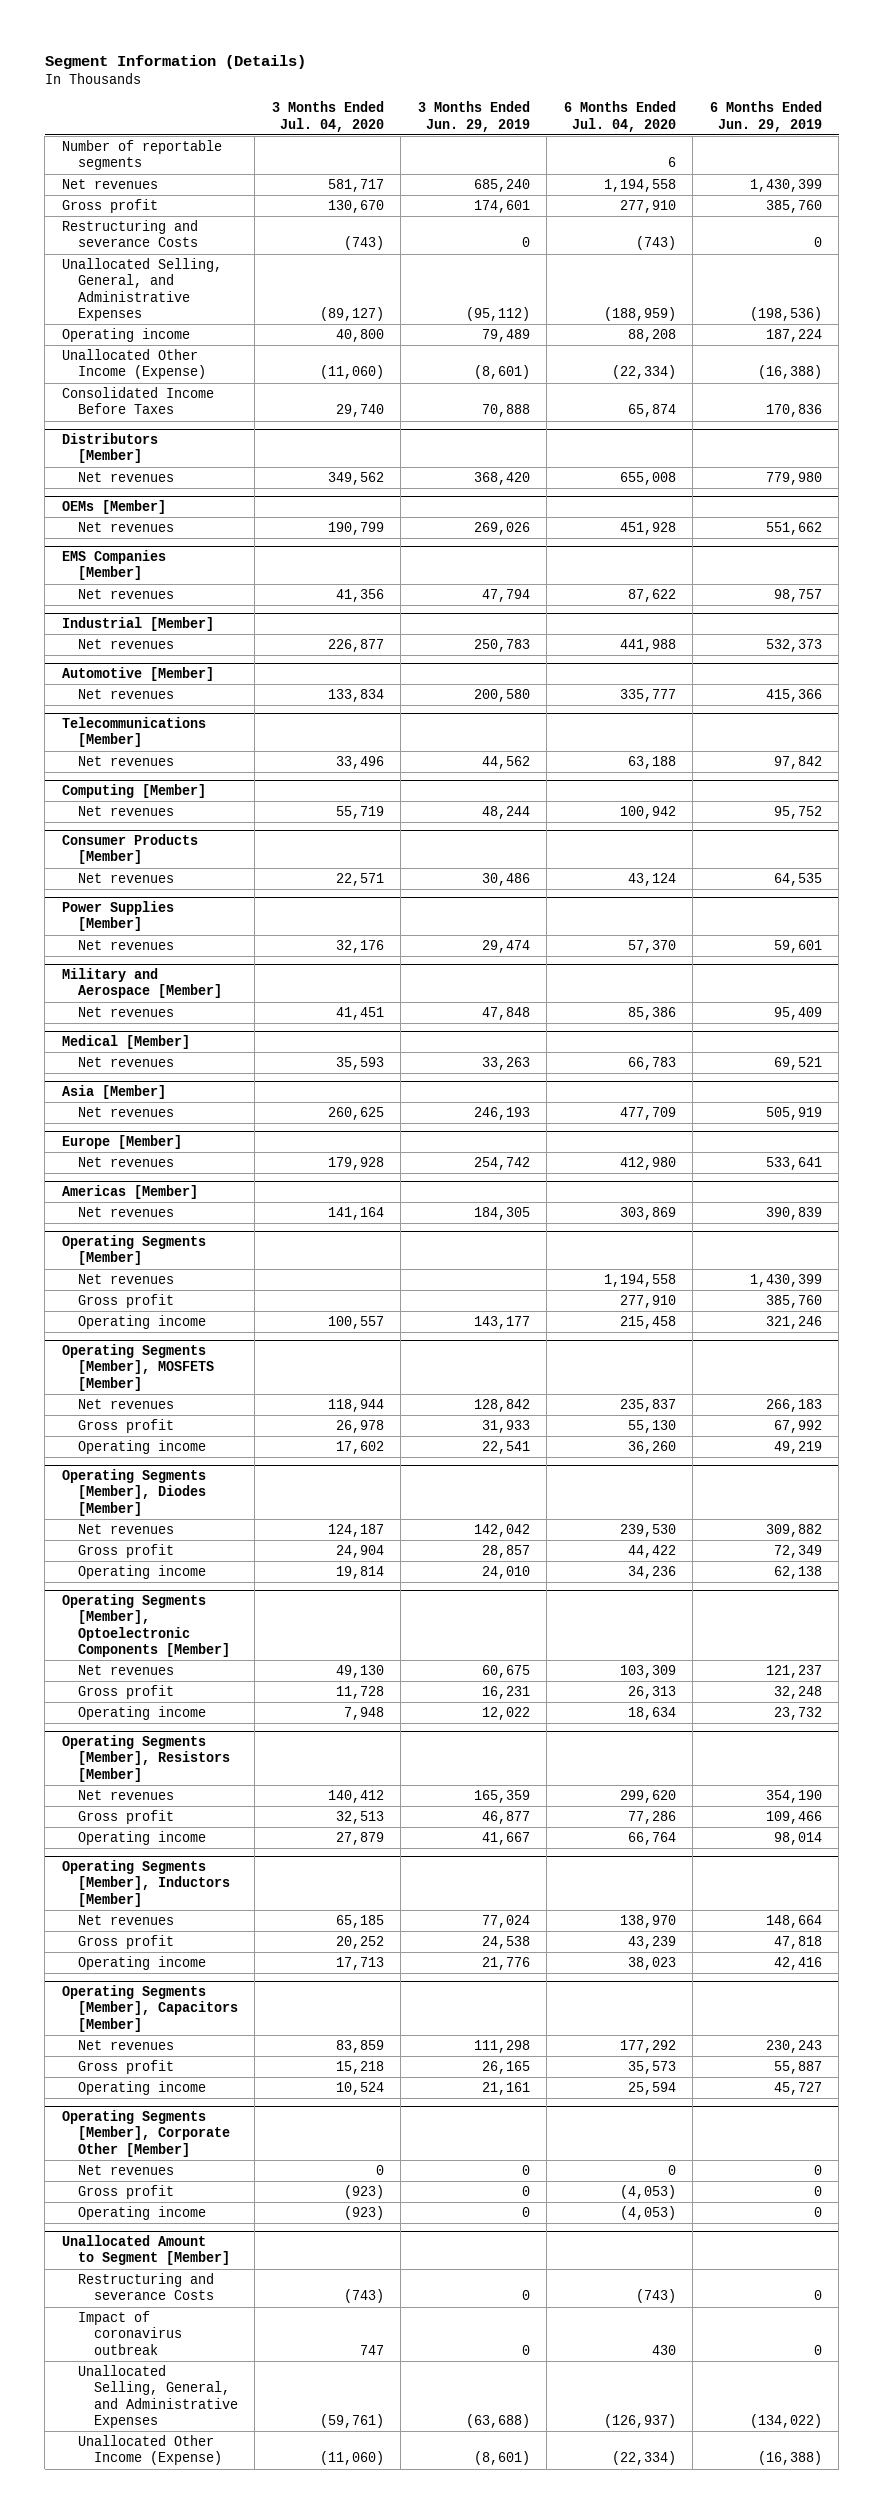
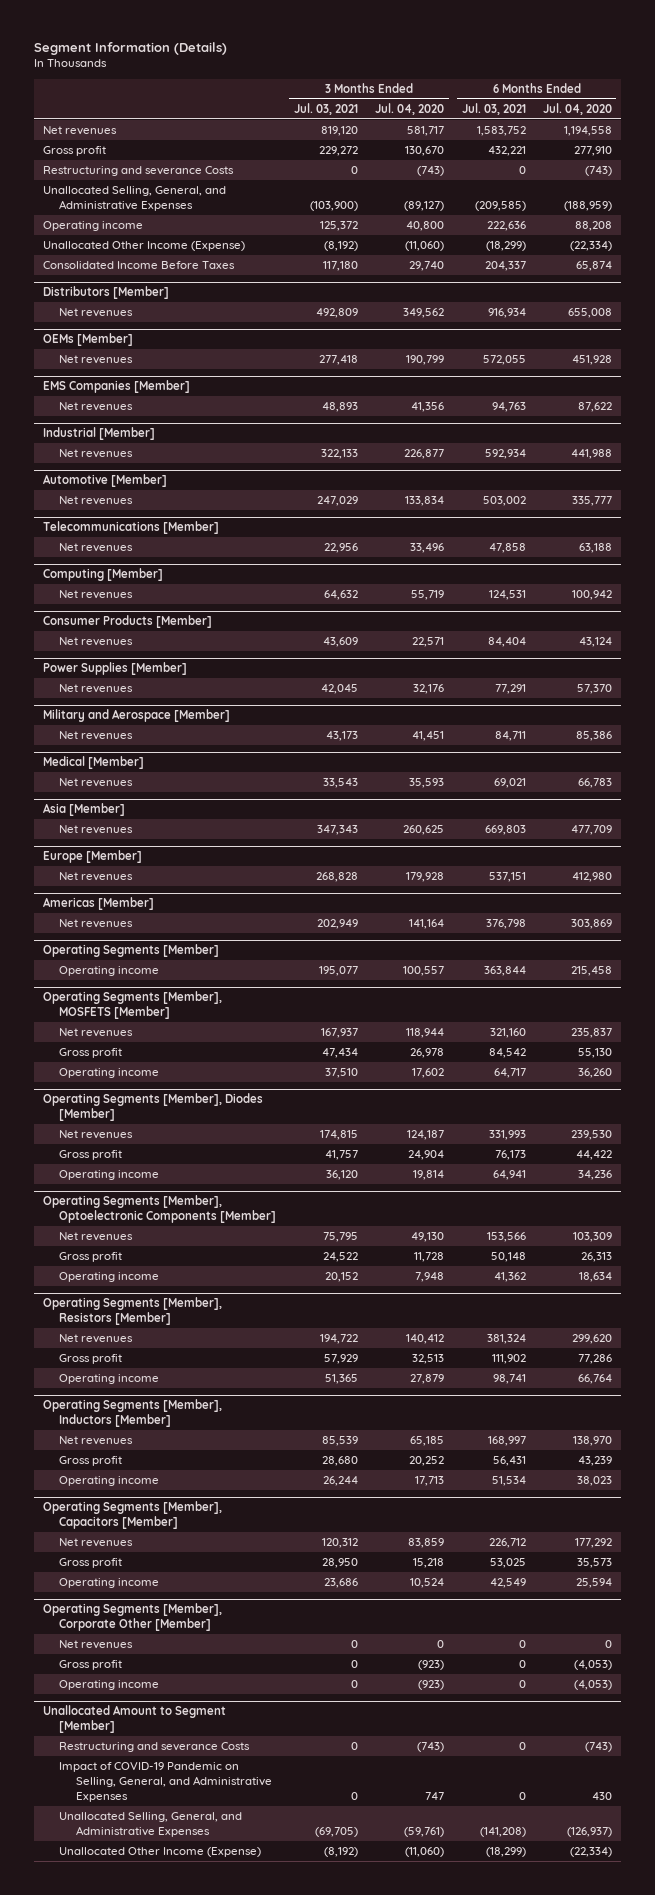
- | 3 Months Ended Jul. 04, 2020 | 3 Months Ended Jun. 29, 2019 | 6 Months Ended Jul. 04, 2020 | 6 Months Ended Jun. 29, 2019
+ | 3 Months Ended Jul. 03, 2021 | 3 Months Ended Jul. 04, 2020 | 6 Months Ended Jul. 03, 2021 | 6 Months Ended Jul. 04, 2020
- Number of reportable segments | | | 6 |
@ Operating Segments [Member]
- Net revenues | | | 1,194,558 | 1,430,399
- Gross profit | | | 277,910 | 385,760
@ Unallocated Amount to Segment [Member]
- Impact of coronavirus outbreak | 747 | 0 | 430 | 0
+ Impact of COVID-19 Pandemic on Selling, General, and Administrative Expenses | 0 | 747 | 0 | 430

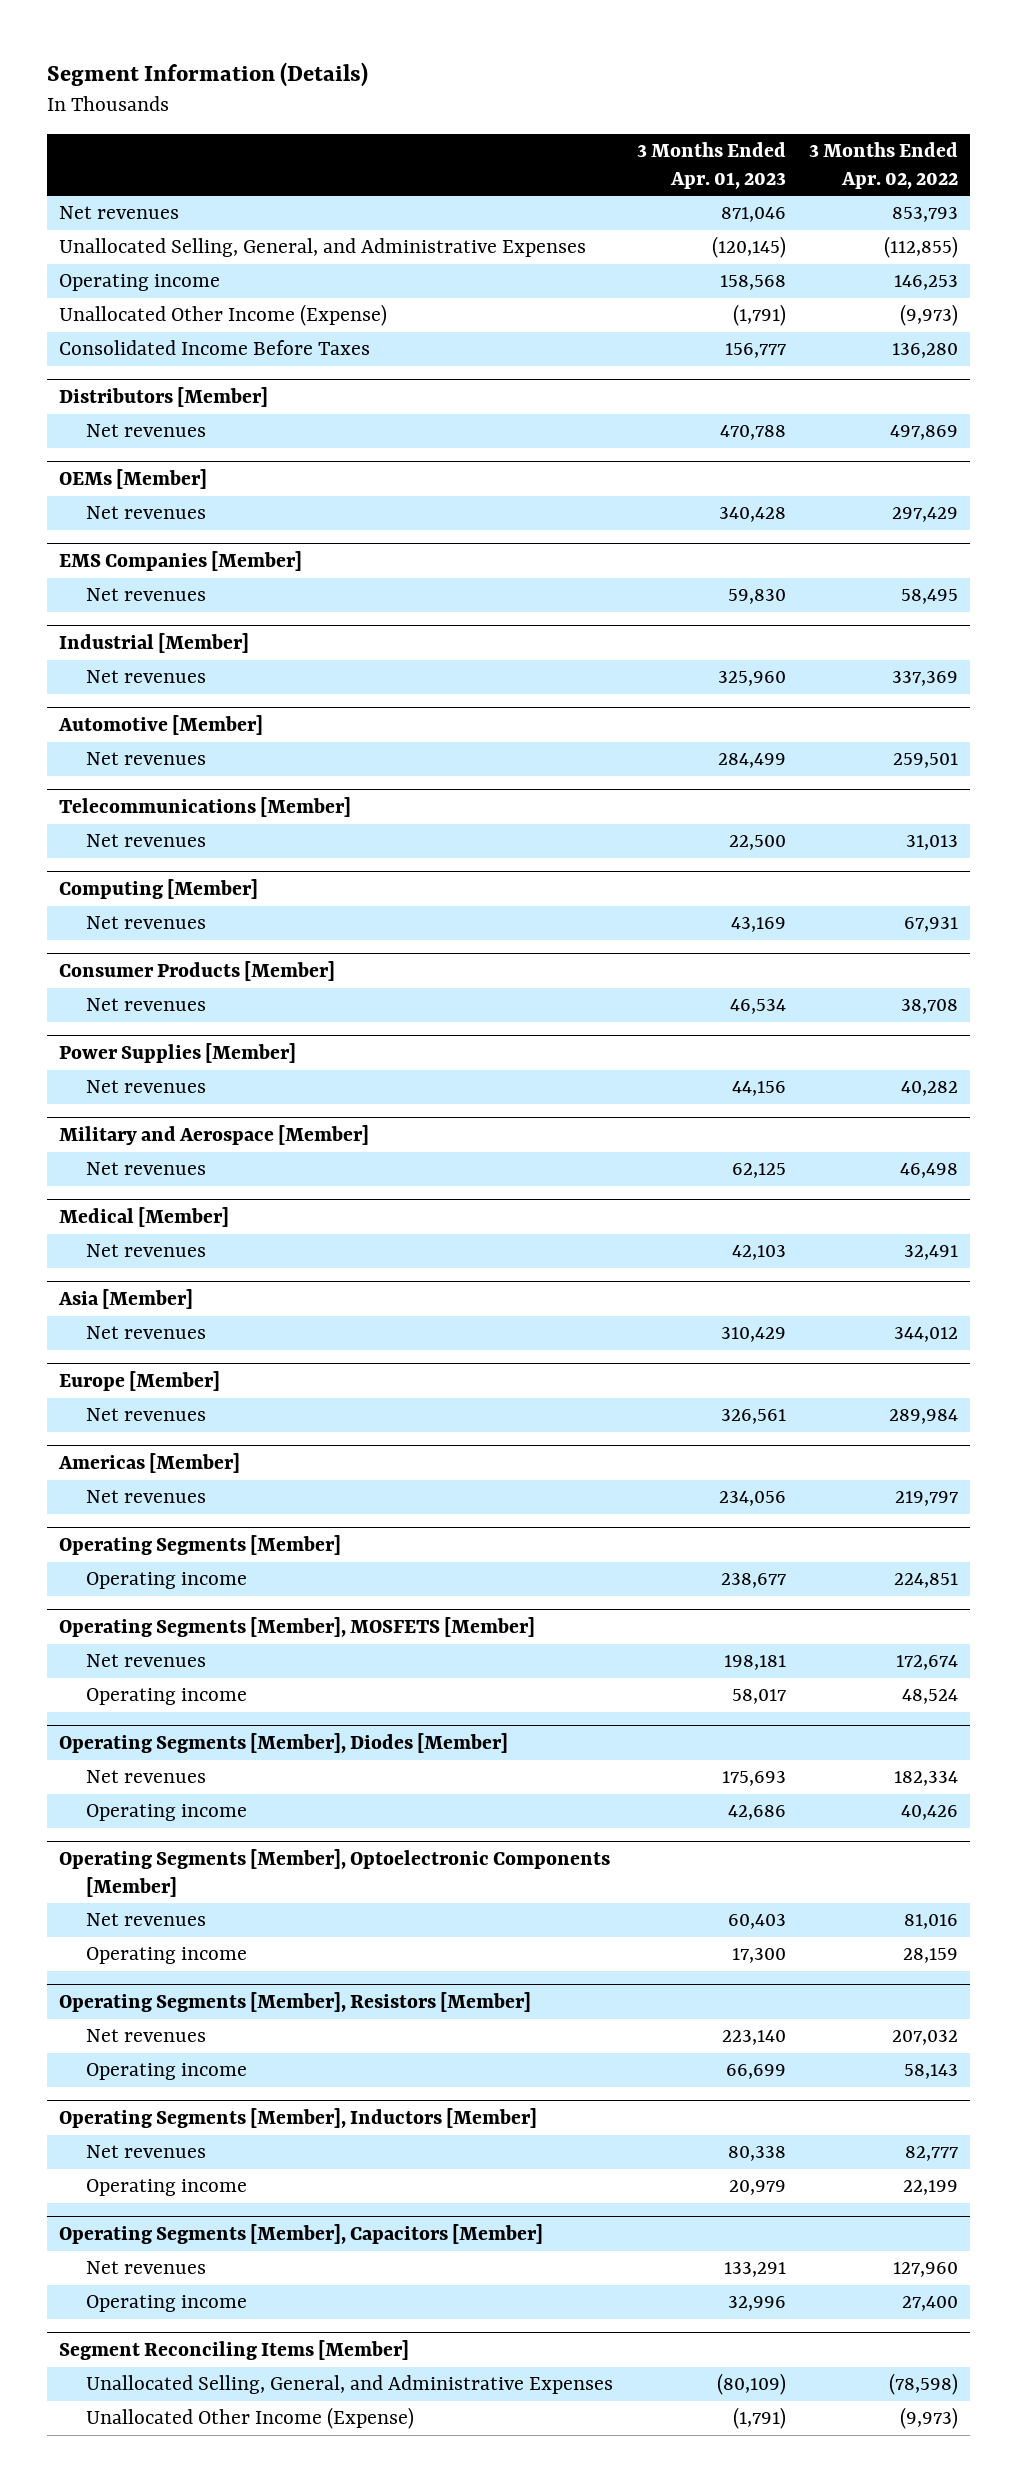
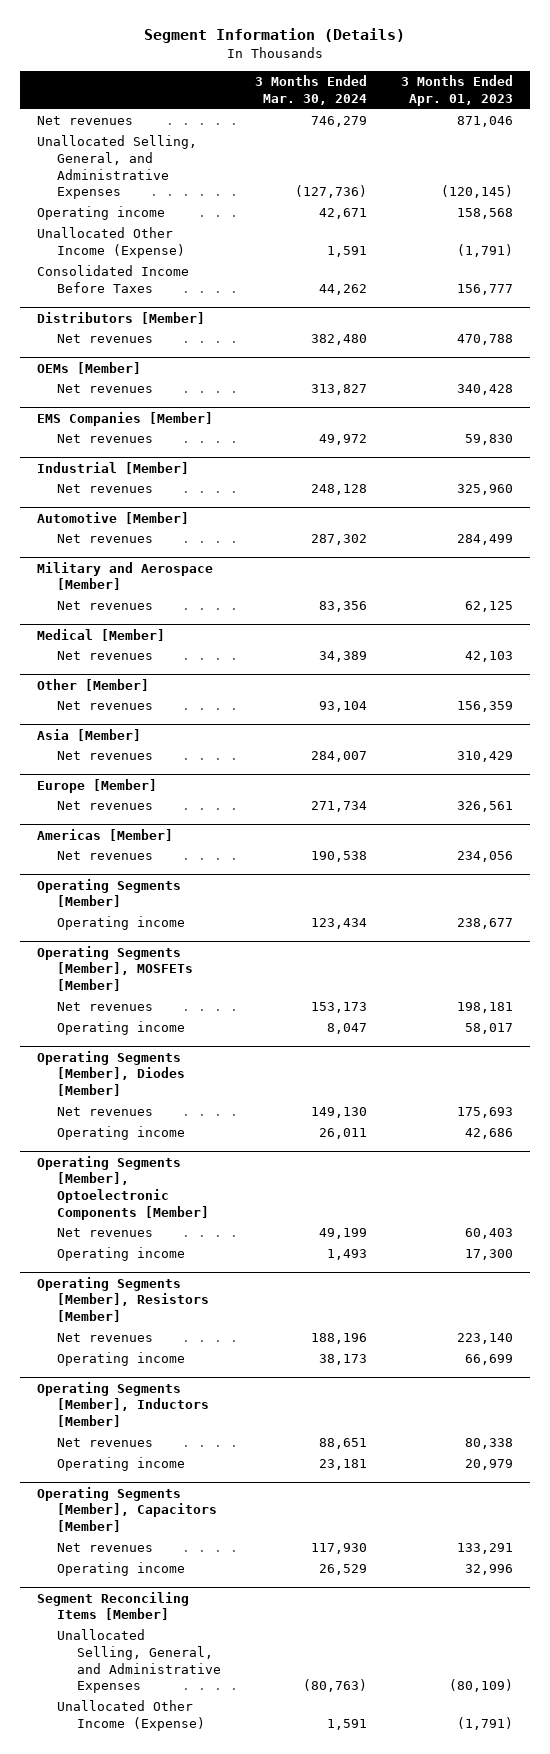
- | 3 Months Ended Apr. 01, 2023 | 3 Months Ended Apr. 02, 2022
+ | 3 Months Ended Mar. 30, 2024 | 3 Months Ended Apr. 01, 2023
- Telecommunications [Member]
- Net revenues | 22,500 | 31,013
- Computing [Member]
- Net revenues | 43,169 | 67,931
- Consumer Products [Member]
- Net revenues | 46,534 | 38,708
- Power Supplies [Member]
- Net revenues | 44,156 | 40,282
+ Other [Member]
+ Net revenues | 93,104 | 156,359
- Operating Segments [Member], MOSFETS [Member]
+ Operating Segments [Member], MOSFETs [Member]

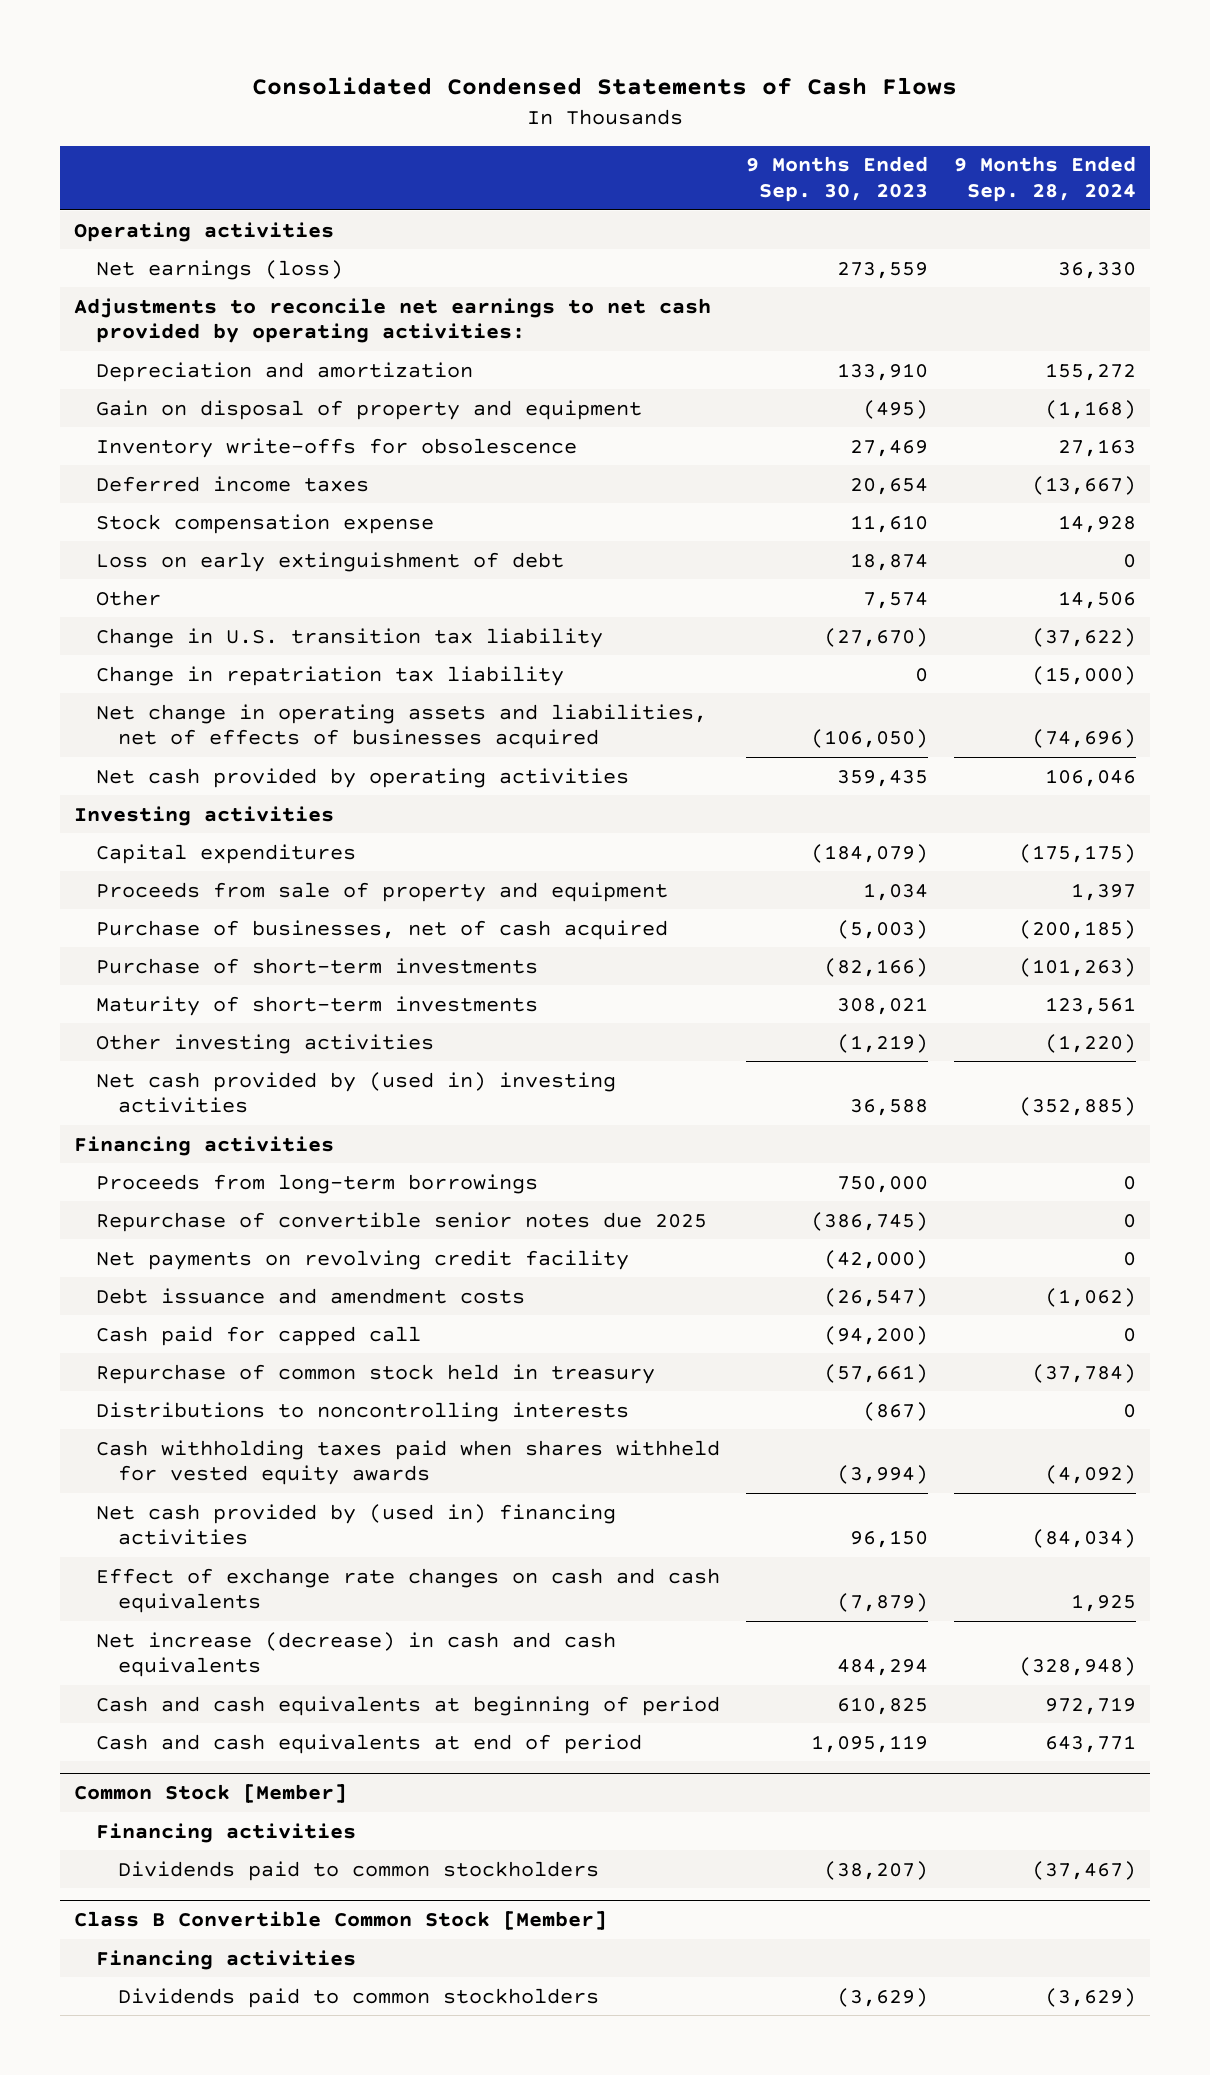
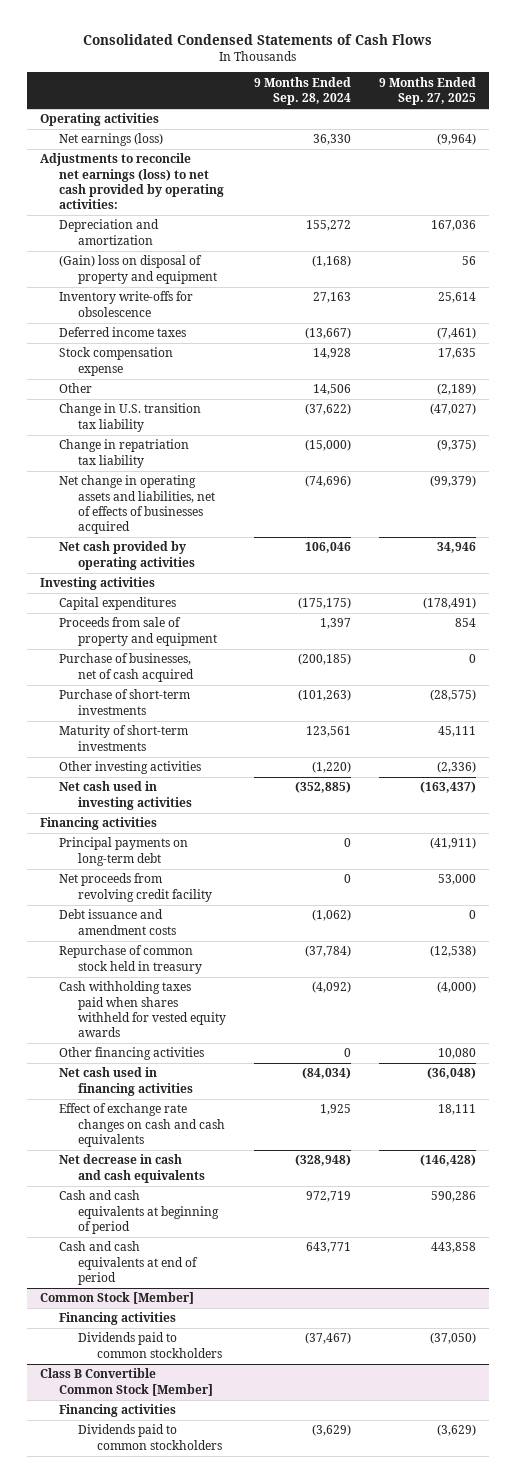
- | 9 Months Ended Sep. 30, 2023 | 9 Months Ended Sep. 28, 2024
+ | 9 Months Ended Sep. 28, 2024 | 9 Months Ended Sep. 27, 2025
- Adjustments to reconcile net earnings to net cash provided by operating activities:
+ Adjustments to reconcile net earnings (loss) to net cash provided by operating activities:
- Gain on disposal of property and equipment | (495) | (1,168)
+ (Gain) loss on disposal of property and equipment | (1,168) | 56
- Loss on early extinguishment of debt | 18,874 | 0
- Net cash provided by (used in) investing activities | 36,588 | (352,885)
+ Net cash used in investing activities | (352,885) | (163,437)
- Proceeds from long-term borrowings | 750,000 | 0
- Repurchase of convertible senior notes due 2025 | (386,745) | 0
- Net payments on revolving credit facility | (42,000) | 0
+ Principal payments on long-term debt | 0 | (41,911)
+ Net proceeds from revolving credit facility | 0 | 53,000
- Cash paid for capped call | (94,200) | 0
- Distributions to noncontrolling interests | (867) | 0
- Net cash provided by (used in) financing activities | 96,150 | (84,034)
+ Other financing activities | 0 | 10,080
+ Net cash used in financing activities | (84,034) | (36,048)
- Net increase (decrease) in cash and cash equivalents | 484,294 | (328,948)
+ Net decrease in cash and cash equivalents | (328,948) | (146,428)

